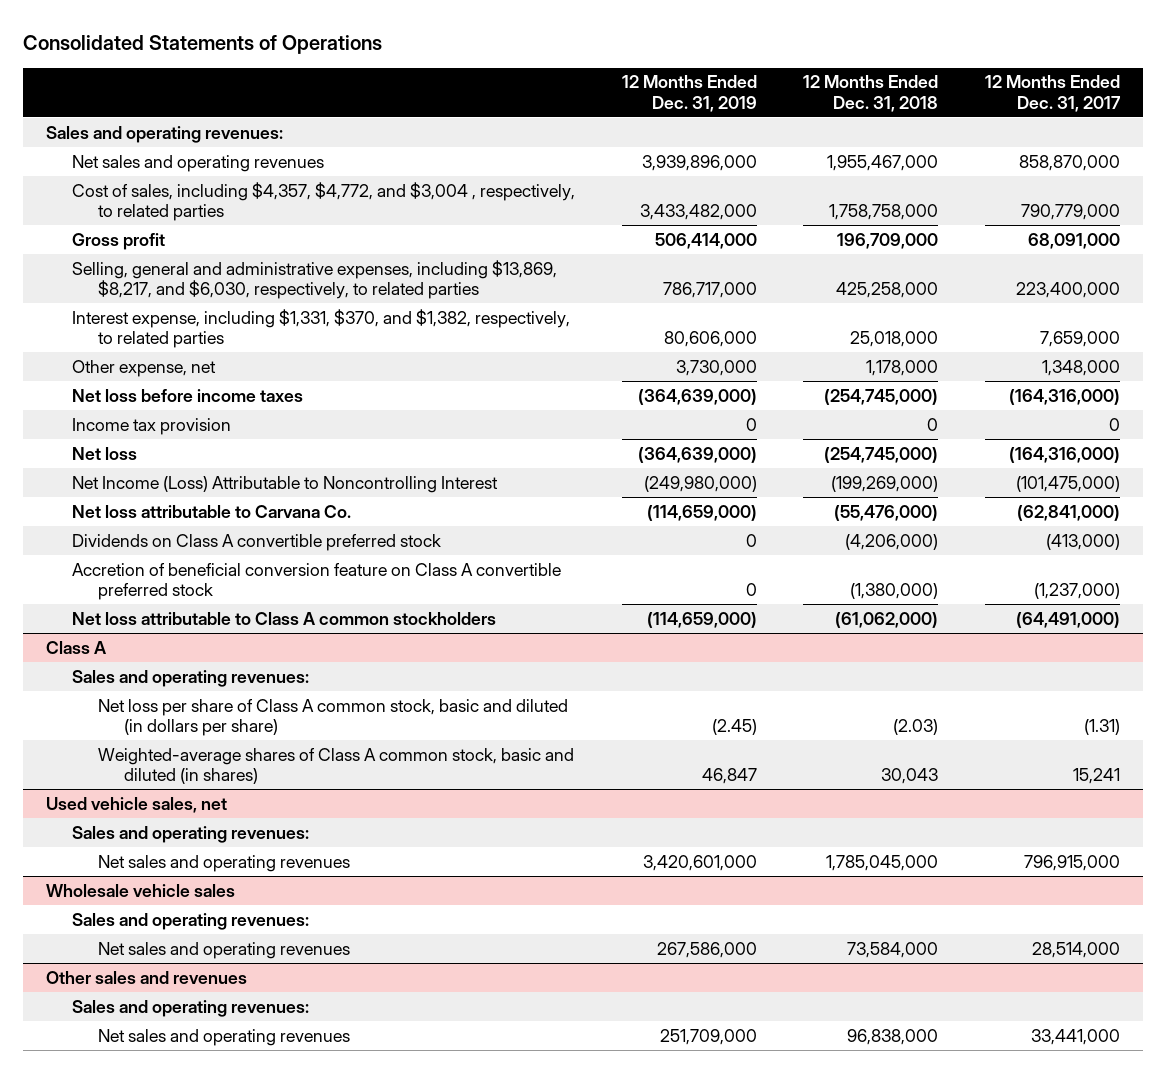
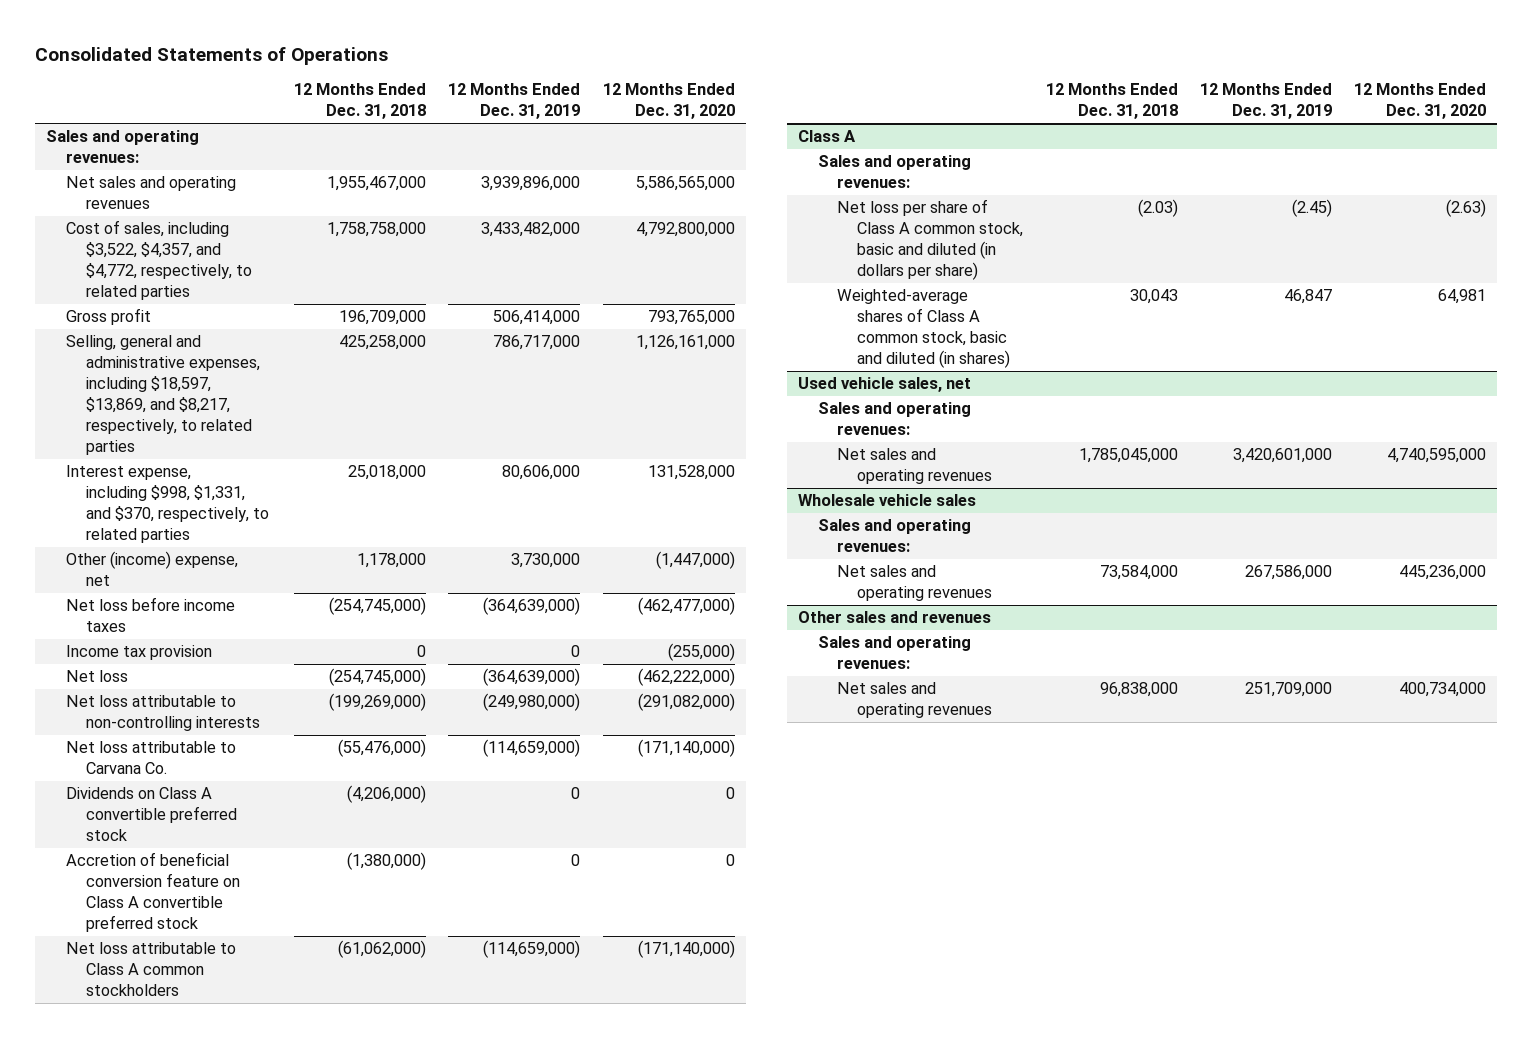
- | 12 Months Ended Dec. 31, 2019 | 12 Months Ended Dec. 31, 2018 | 12 Months Ended Dec. 31, 2017
+ | 12 Months Ended Dec. 31, 2018 | 12 Months Ended Dec. 31, 2019 | 12 Months Ended Dec. 31, 2020
- Cost of sales, including $4,357, $4,772, and $3,004 , respectively, to related parties | 3,433,482,000 | 1,758,758,000 | 790,779,000
+ Cost of sales, including $3,522, $4,357, and $4,772, respectively, to related parties | 1,758,758,000 | 3,433,482,000 | 4,792,800,000
- Selling, general and administrative expenses, including $13,869, $8,217, and $6,030, respectively, to related parties | 786,717,000 | 425,258,000 | 223,400,000
- Interest expense, including $1,331, $370, and $1,382, respectively, to related parties | 80,606,000 | 25,018,000 | 7,659,000
- Other expense, net | 3,730,000 | 1,178,000 | 1,348,000
+ Selling, general and administrative expenses, including $18,597, $13,869, and $8,217, respectively, to related parties | 425,258,000 | 786,717,000 | 1,126,161,000
+ Interest expense, including $998, $1,331, and $370, respectively, to related parties | 25,018,000 | 80,606,000 | 131,528,000
+ Other (income) expense, net | 1,178,000 | 3,730,000 | (1,447,000)
- Net Income (Loss) Attributable to Noncontrolling Interest | (249,980,000) | (199,269,000) | (101,475,000)
+ Net loss attributable to non-controlling interests | (199,269,000) | (249,980,000) | (291,082,000)

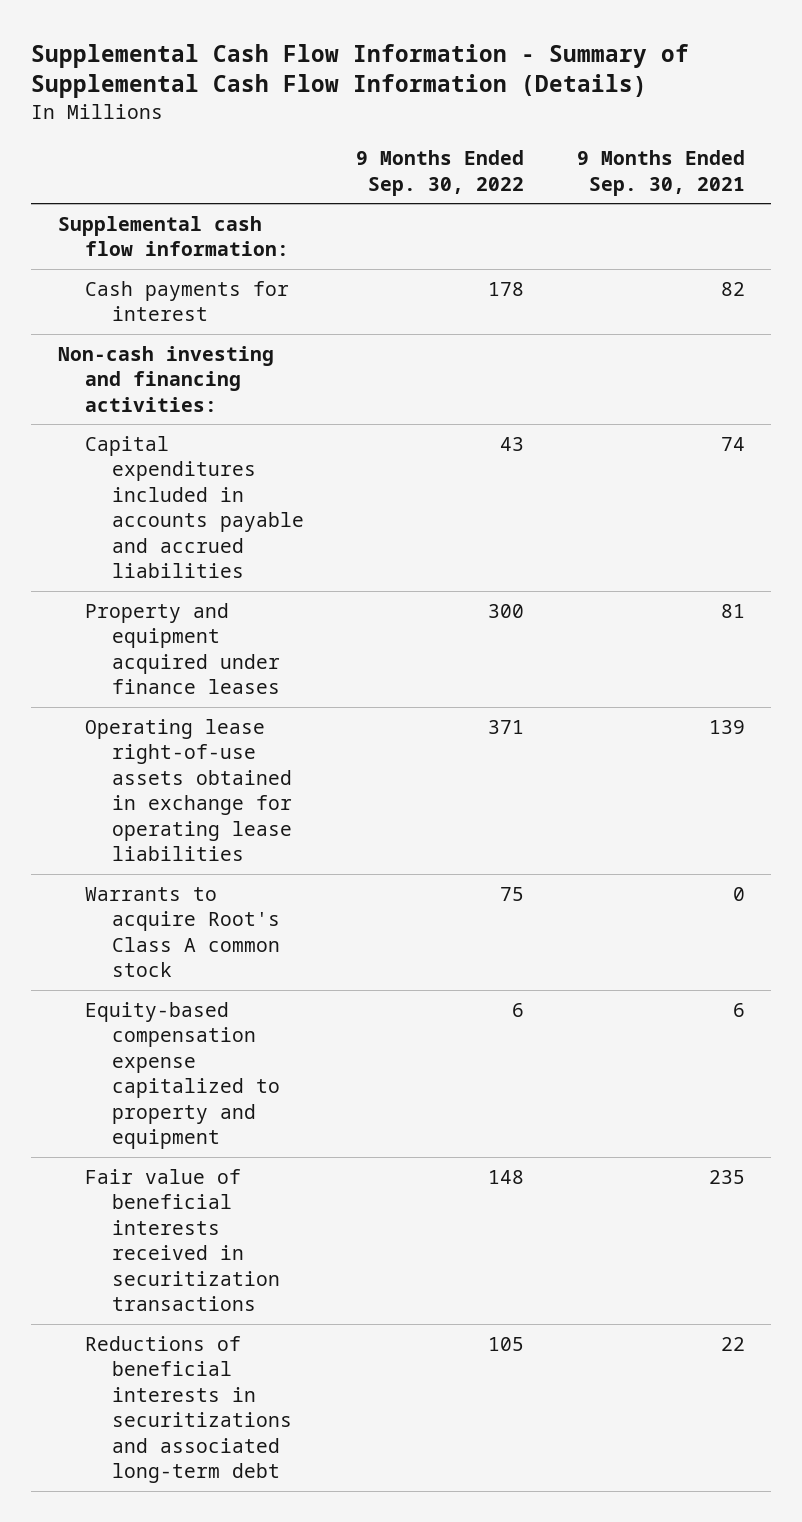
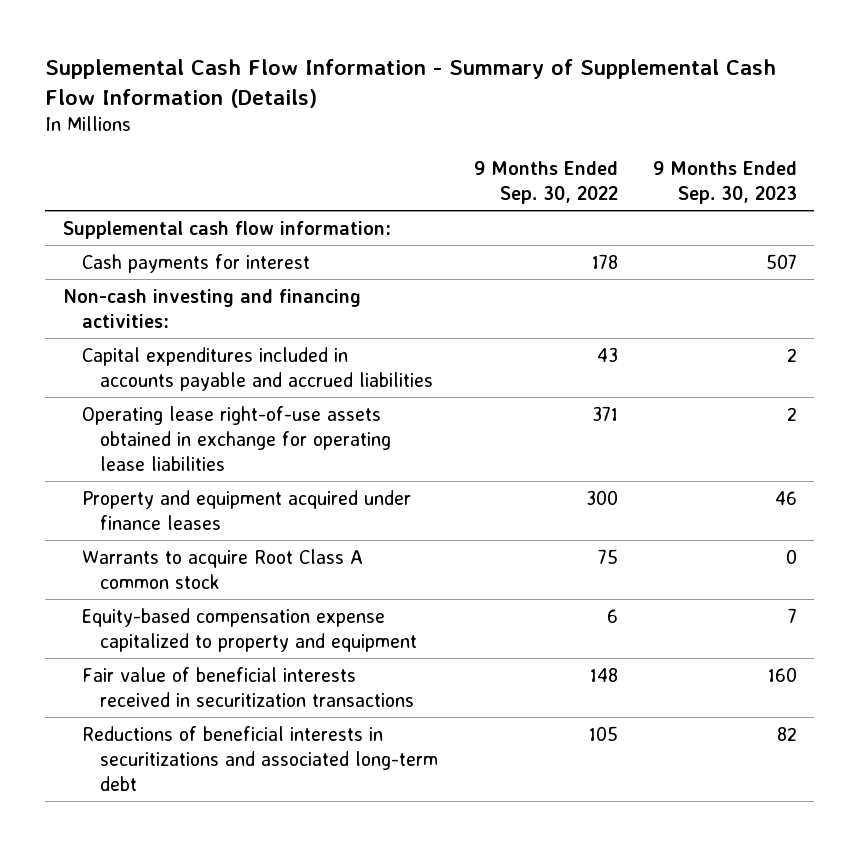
- | 9 Months Ended Sep. 30, 2022 | 9 Months Ended Sep. 30, 2021
+ | 9 Months Ended Sep. 30, 2022 | 9 Months Ended Sep. 30, 2023
- Warrants to acquire Root's Class A common stock | 75 | 0
moved down: Property and equipment acquired under finance leases | 300 | 46
+ Warrants to acquire Root Class A common stock | 75 | 0

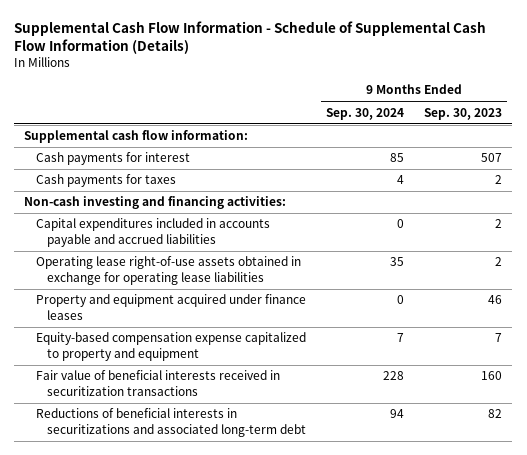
- Supplemental Cash Flow Information - Summary of Supplemental Cash Flow Information (Details)
+ Supplemental Cash Flow Information - Schedule of Supplemental Cash Flow Information (Details)
- | 9 Months Ended Sep. 30, 2022 | 9 Months Ended Sep. 30, 2023
+ | 9 Months Ended Sep. 30, 2024 | 9 Months Ended Sep. 30, 2023
+ Cash payments for taxes | 4 | 2
- Warrants to acquire Root Class A common stock | 75 | 0

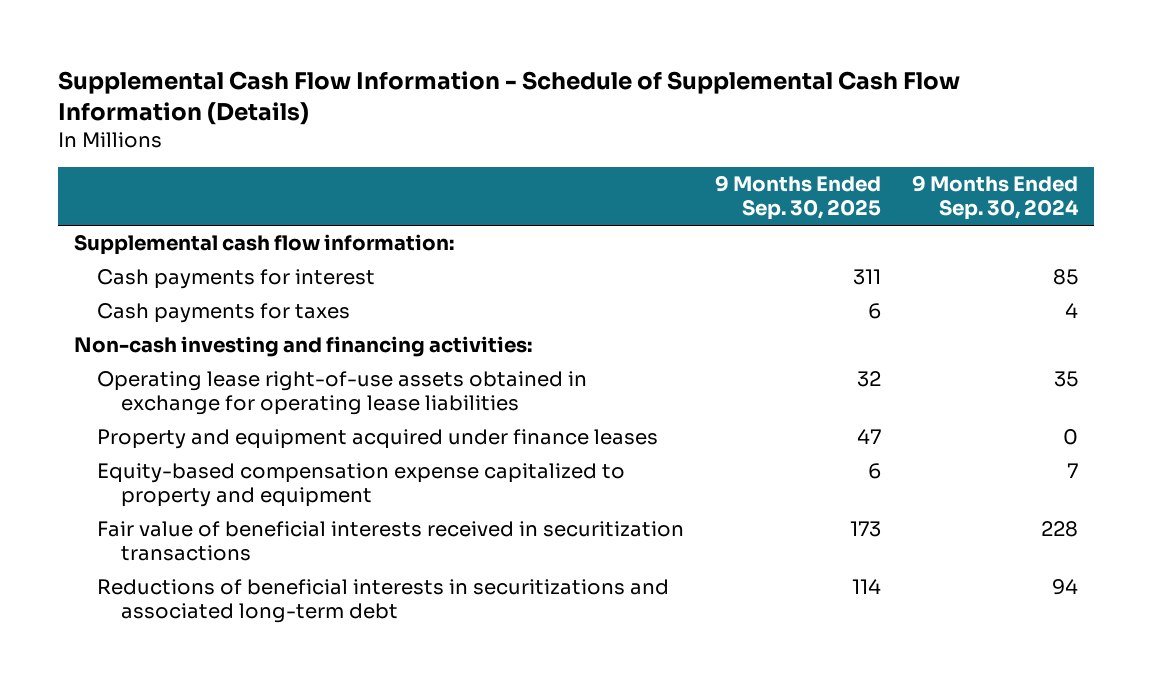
- | 9 Months Ended Sep. 30, 2024 | 9 Months Ended Sep. 30, 2023
+ | 9 Months Ended Sep. 30, 2025 | 9 Months Ended Sep. 30, 2024
- Capital expenditures included in accounts payable and accrued liabilities | 0 | 2

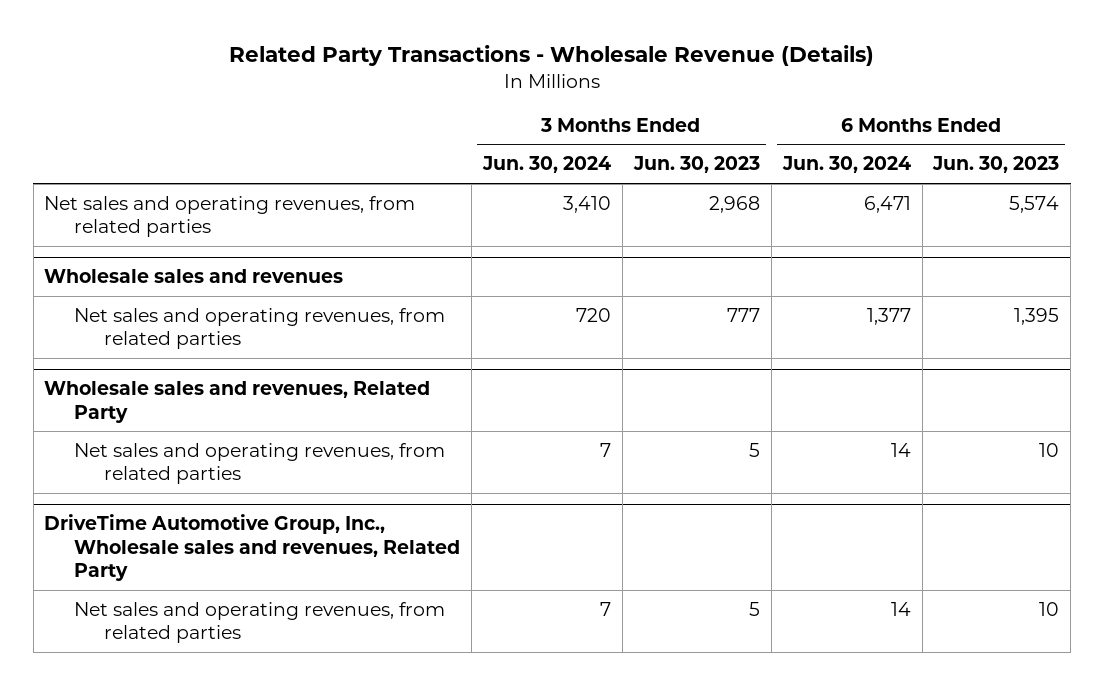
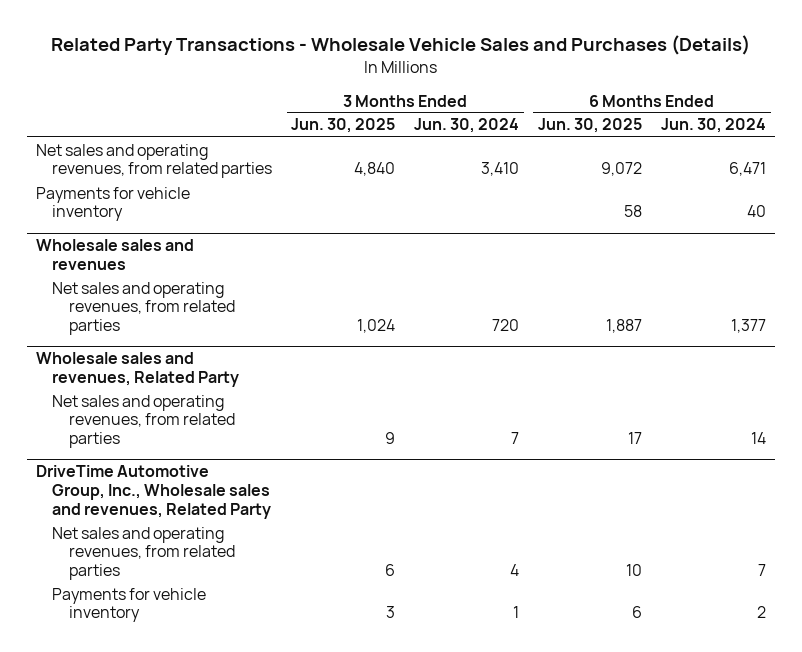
- Related Party Transactions - Wholesale Revenue (Details)
+ Related Party Transactions - Wholesale Vehicle Sales and Purchases (Details)
- | 3 Months Ended Jun. 30, 2024 | 3 Months Ended Jun. 30, 2023 | 6 Months Ended Jun. 30, 2024 | 6 Months Ended Jun. 30, 2023
+ | 3 Months Ended Jun. 30, 2025 | 3 Months Ended Jun. 30, 2024 | 6 Months Ended Jun. 30, 2025 | 6 Months Ended Jun. 30, 2024
+ Payments for vehicle inventory | | | 58 | 40
@ DriveTime Automotive Group, Inc., Wholesale sales and revenues, Related Party
- Net sales and operating revenues, from related parties | 7 | 5 | 14 | 10
+ Net sales and operating revenues, from related parties | 6 | 4 | 10 | 7
+ Payments for vehicle inventory | 3 | 1 | 6 | 2

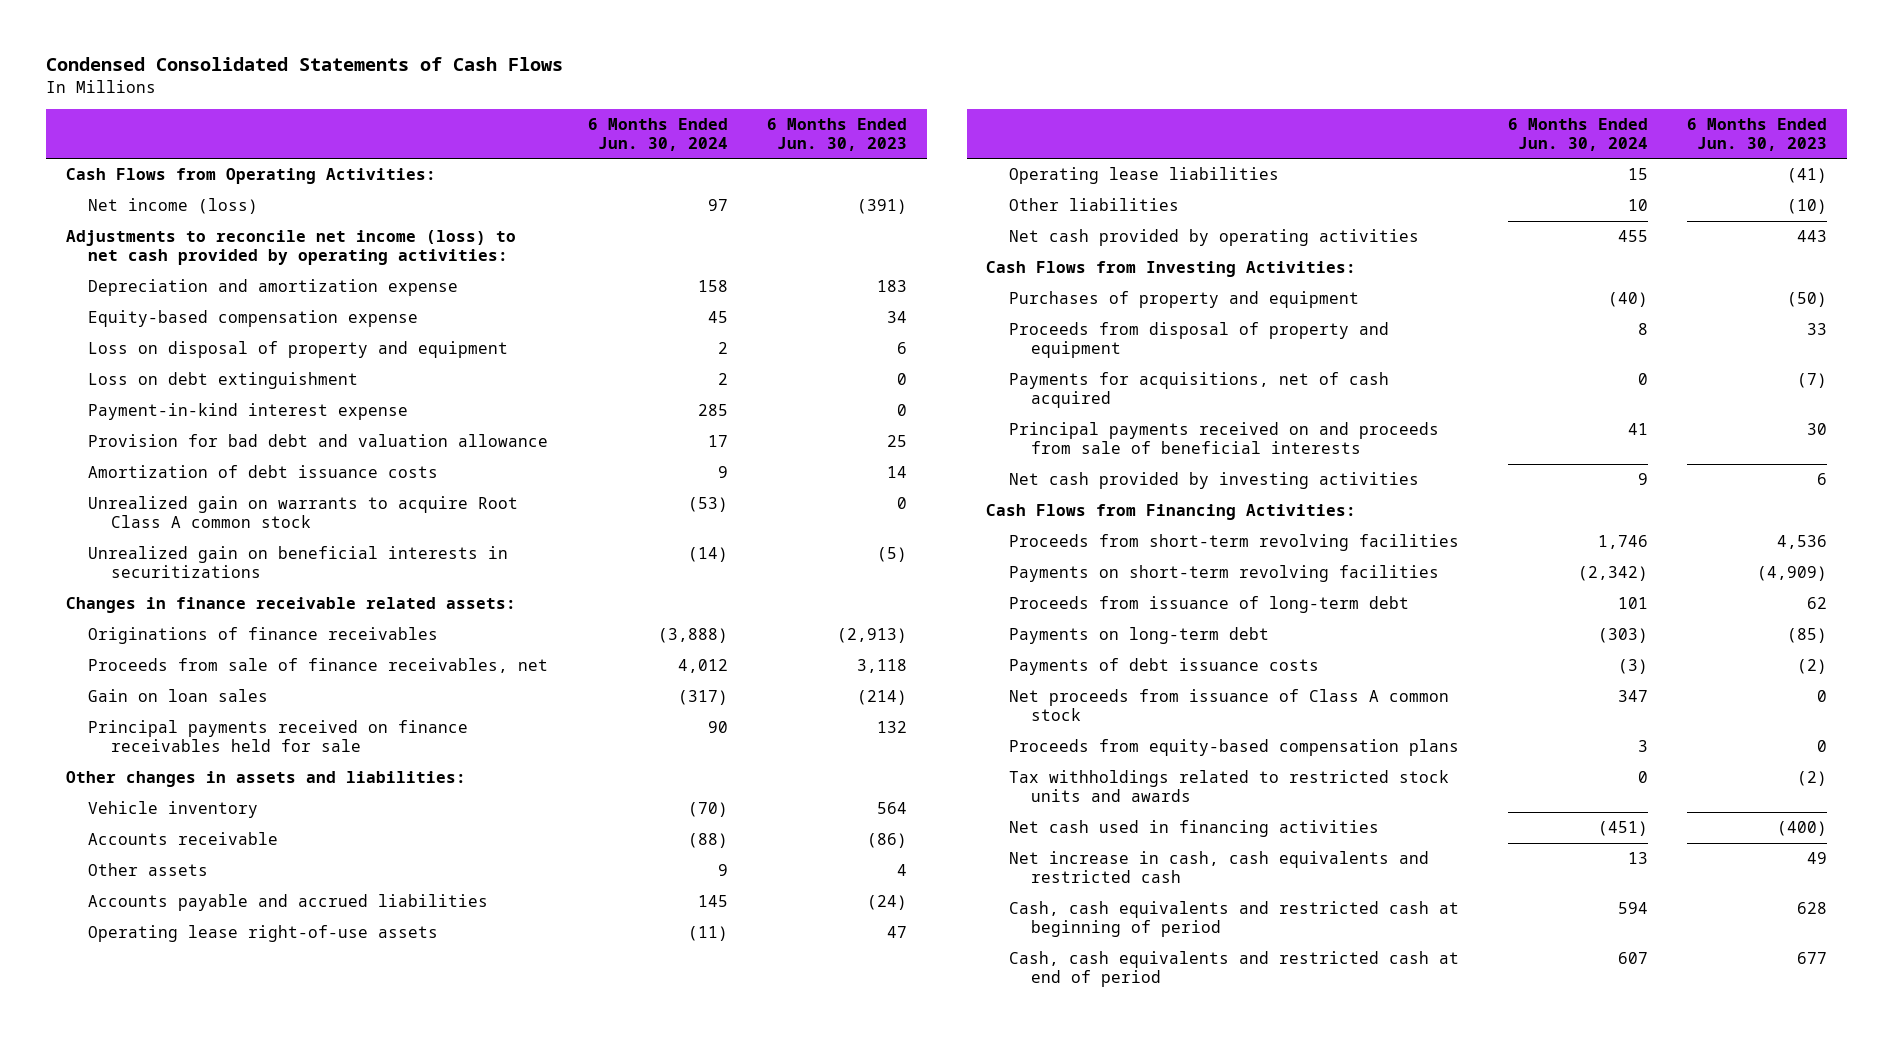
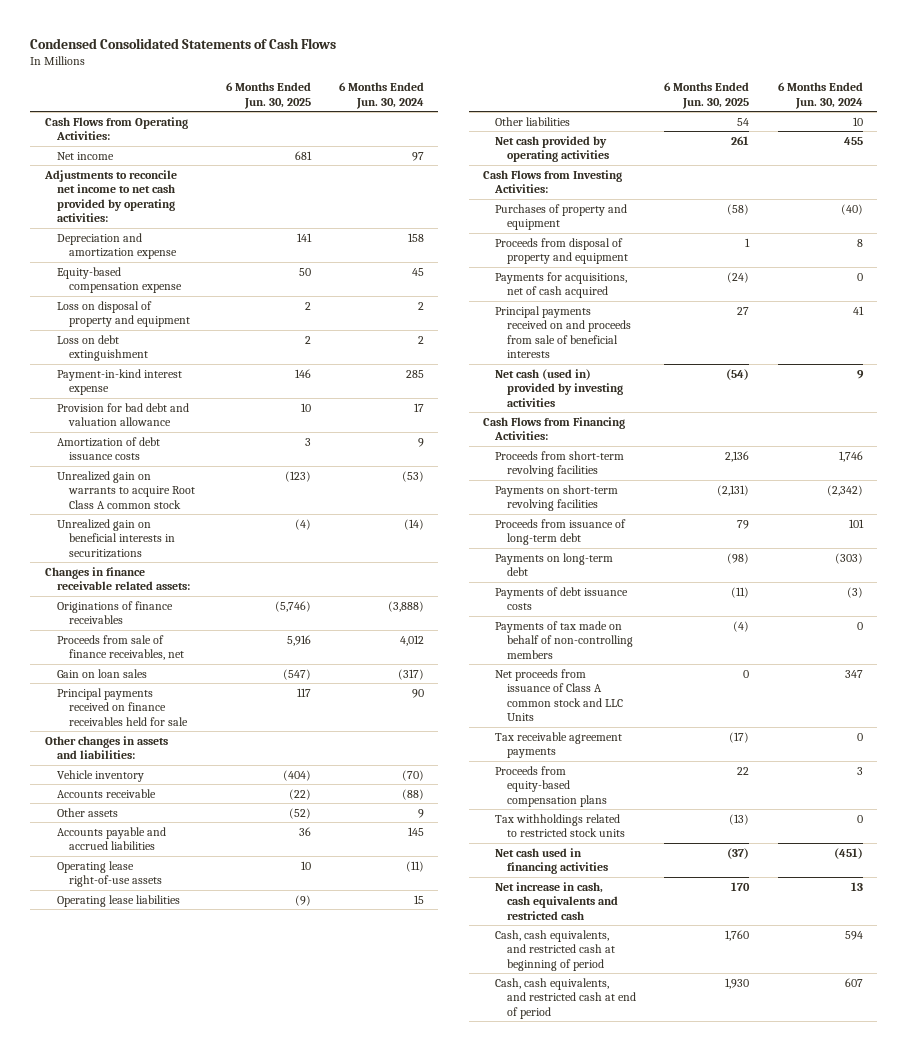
- | 6 Months Ended Jun. 30, 2024 | 6 Months Ended Jun. 30, 2023
+ | 6 Months Ended Jun. 30, 2025 | 6 Months Ended Jun. 30, 2024
- Net income (loss) | 97 | (391)
- Adjustments to reconcile net income (loss) to net cash provided by operating activities:
+ Net income | 681 | 97
+ Adjustments to reconcile net income to net cash provided by operating activities:
- Net cash provided by investing activities | 9 | 6
+ Net cash (used in) provided by investing activities | (54) | 9
- Net proceeds from issuance of Class A common stock | 347 | 0
+ Payments of tax made on behalf of non-controlling members | (4) | 0
+ Net proceeds from issuance of Class A common stock and LLC Units | 0 | 347
+ Tax receivable agreement payments | (17) | 0
- Tax withholdings related to restricted stock units and awards | 0 | (2)
+ Tax withholdings related to restricted stock units | (13) | 0
- Cash, cash equivalents and restricted cash at beginning of period | 594 | 628
- Cash, cash equivalents and restricted cash at end of period | 607 | 677
+ Cash, cash equivalents, and restricted cash at beginning of period | 1,760 | 594
+ Cash, cash equivalents, and restricted cash at end of period | 1,930 | 607

